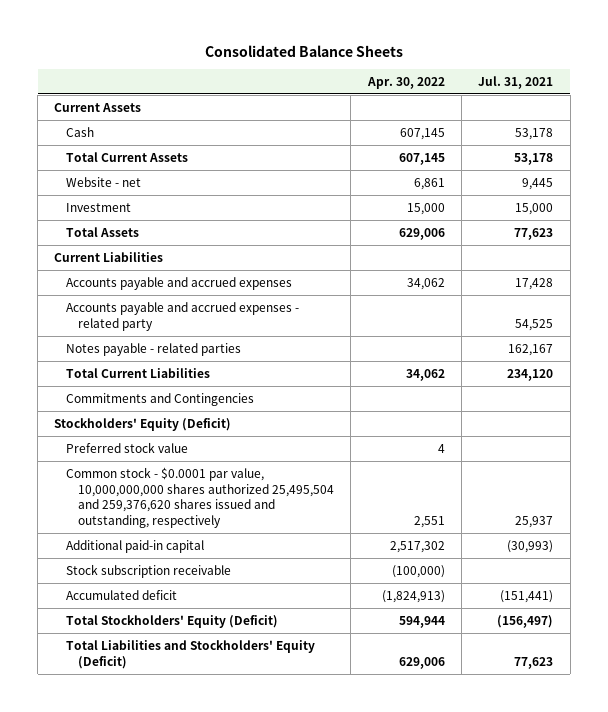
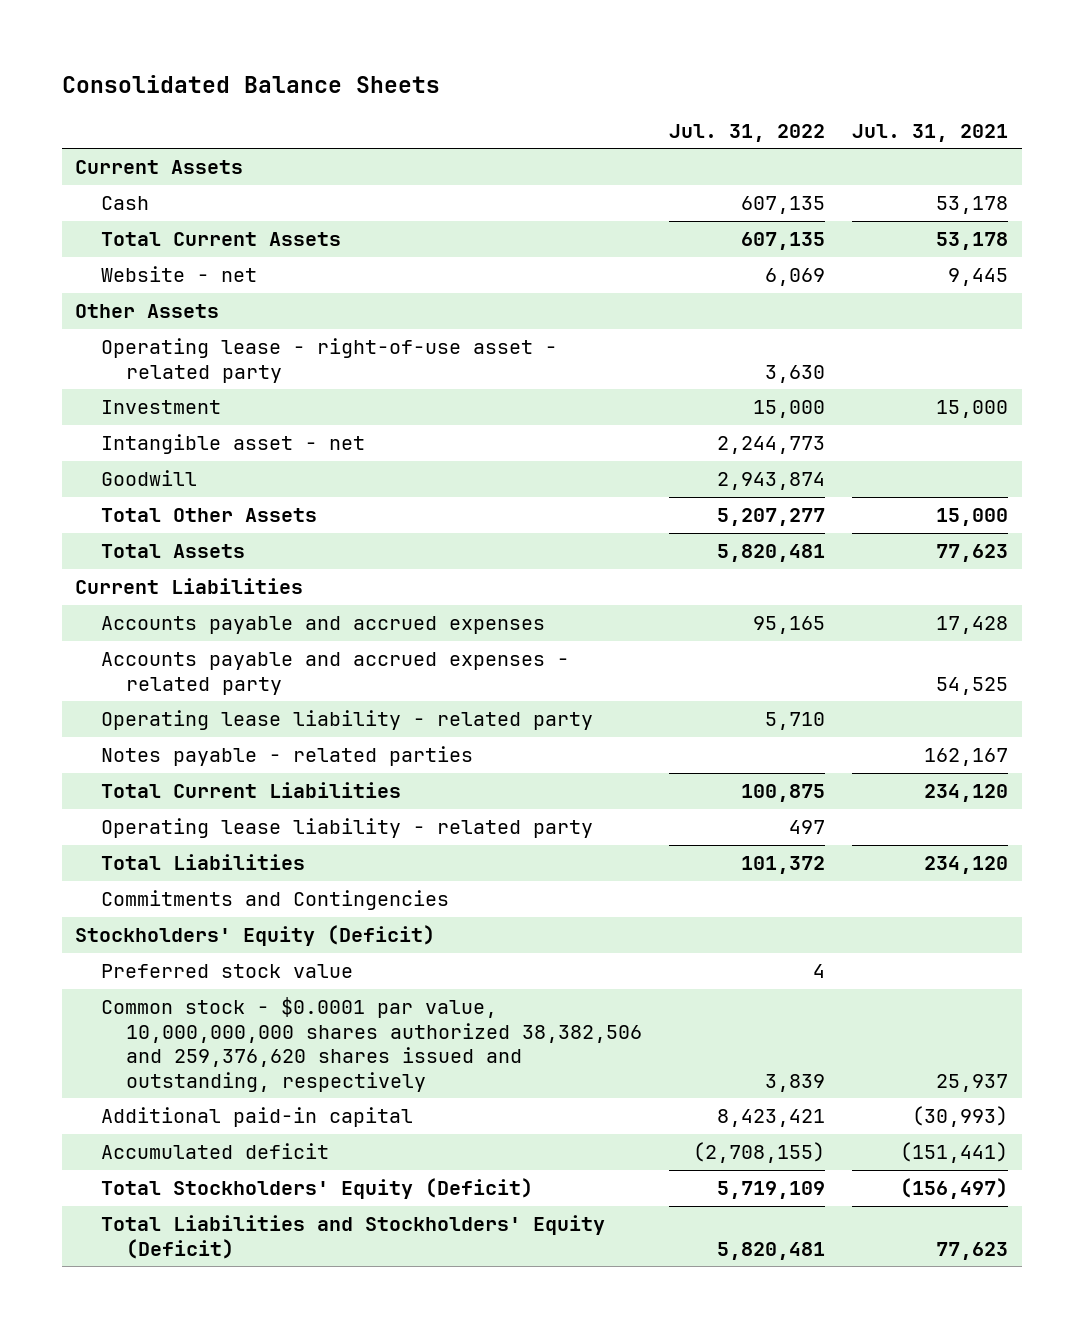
- | Apr. 30, 2022 | Jul. 31, 2021
+ | Jul. 31, 2022 | Jul. 31, 2021
+ Other Assets
+ Operating lease - right-of-use asset - related party | 3,630 |
+ Intangible asset - net | 2,244,773 |
+ Goodwill | 2,943,874 |
+ Total Other Assets | 5,207,277 | 15,000
+ Operating lease liability - related party | 5,710 |
+ Operating lease liability - related party | 497 |
+ Total Liabilities | 101,372 | 234,120
- Common stock - $0.0001 par value, 10,000,000,000 shares authorized 25,495,504 and 259,376,620 shares issued and outstanding, respectively | 2,551 | 25,937
+ Common stock - $0.0001 par value, 10,000,000,000 shares authorized 38,382,506 and 259,376,620 shares issued and outstanding, respectively | 3,839 | 25,937
- Stock subscription receivable | (100,000) |

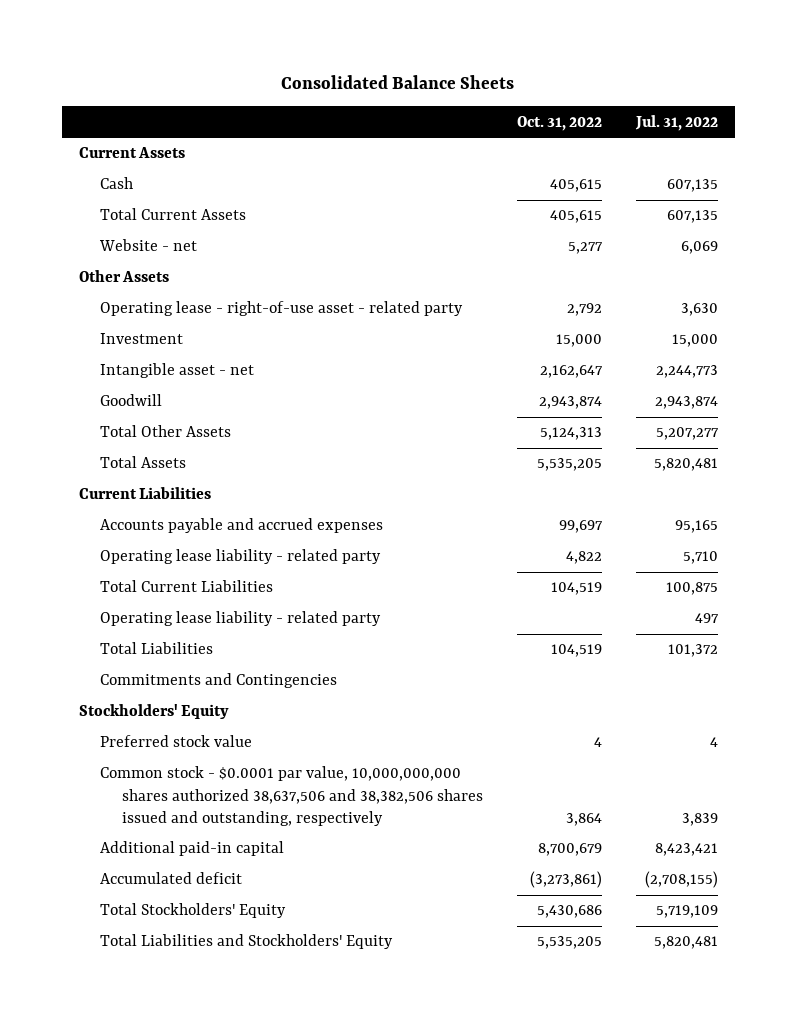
- | Jul. 31, 2022 | Jul. 31, 2021
+ | Oct. 31, 2022 | Jul. 31, 2022
- Accounts payable and accrued expenses - related party | | 54,525
- Notes payable - related parties | | 162,167
- Stockholders' Equity (Deficit)
+ Stockholders' Equity
- Common stock - $0.0001 par value, 10,000,000,000 shares authorized 38,382,506 and 259,376,620 shares issued and outstanding, respectively | 3,839 | 25,937
+ Common stock - $0.0001 par value, 10,000,000,000 shares authorized 38,637,506 and 38,382,506 shares issued and outstanding, respectively | 3,864 | 3,839
- Total Stockholders' Equity (Deficit) | 5,719,109 | (156,497)
- Total Liabilities and Stockholders' Equity (Deficit) | 5,820,481 | 77,623
+ Total Stockholders' Equity | 5,430,686 | 5,719,109
+ Total Liabilities and Stockholders' Equity | 5,535,205 | 5,820,481

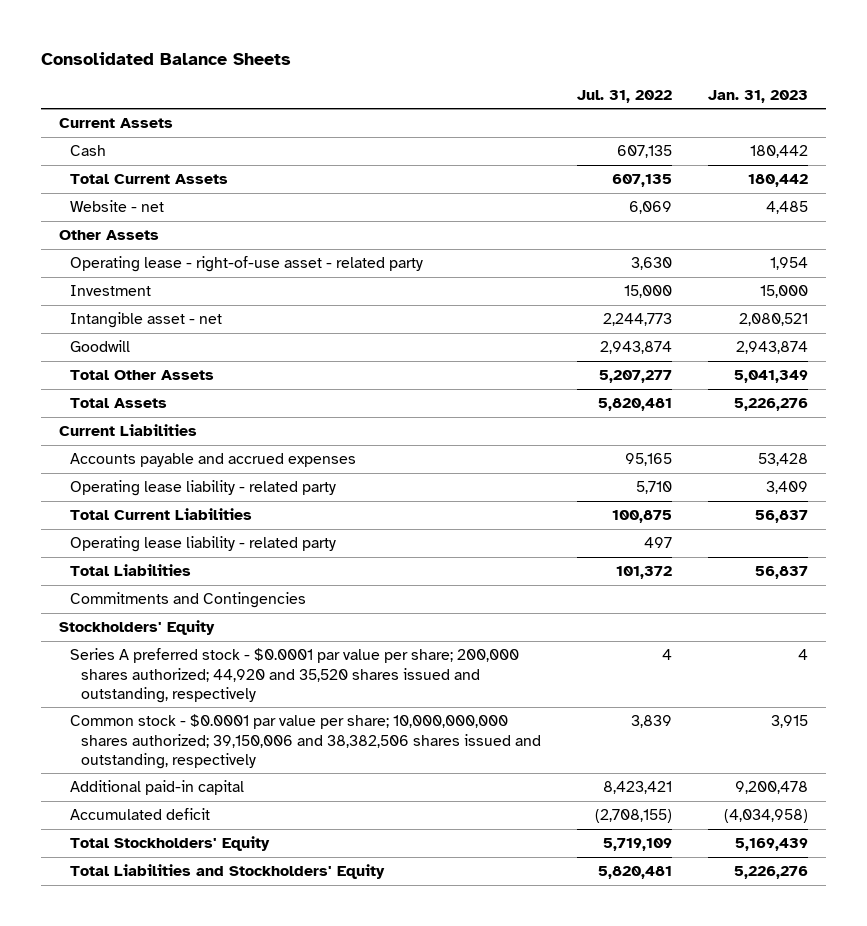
- | Oct. 31, 2022 | Jul. 31, 2022
+ | Jul. 31, 2022 | Jan. 31, 2023
- Preferred stock value | 4 | 4
- Common stock - $0.0001 par value, 10,000,000,000 shares authorized 38,637,506 and 38,382,506 shares issued and outstanding, respectively | 3,864 | 3,839
+ Series A preferred stock - $0.0001 par value per share; 200,000 shares authorized; 44,920 and 35,520 shares issued and outstanding, respectively | 4 | 4
+ Common stock - $0.0001 par value per share; 10,000,000,000 shares authorized; 39,150,006 and 38,382,506 shares issued and outstanding, respectively | 3,839 | 3,915

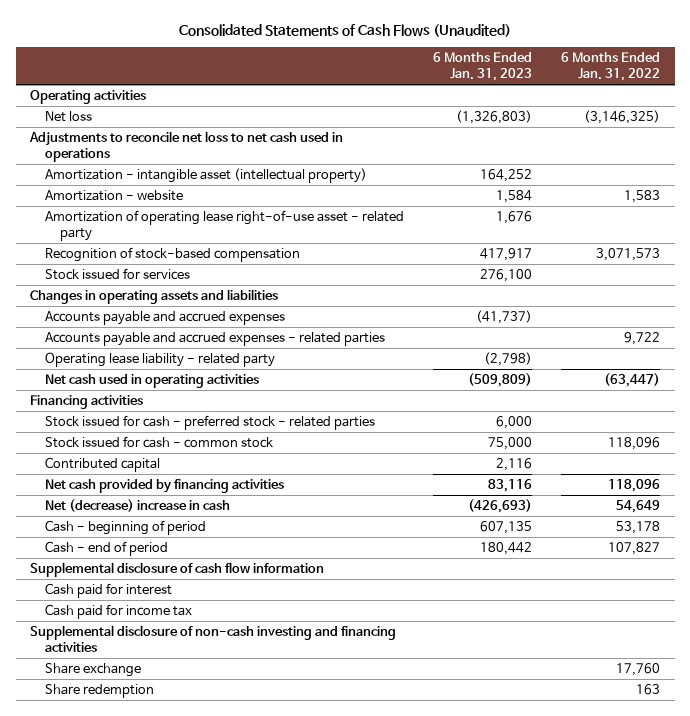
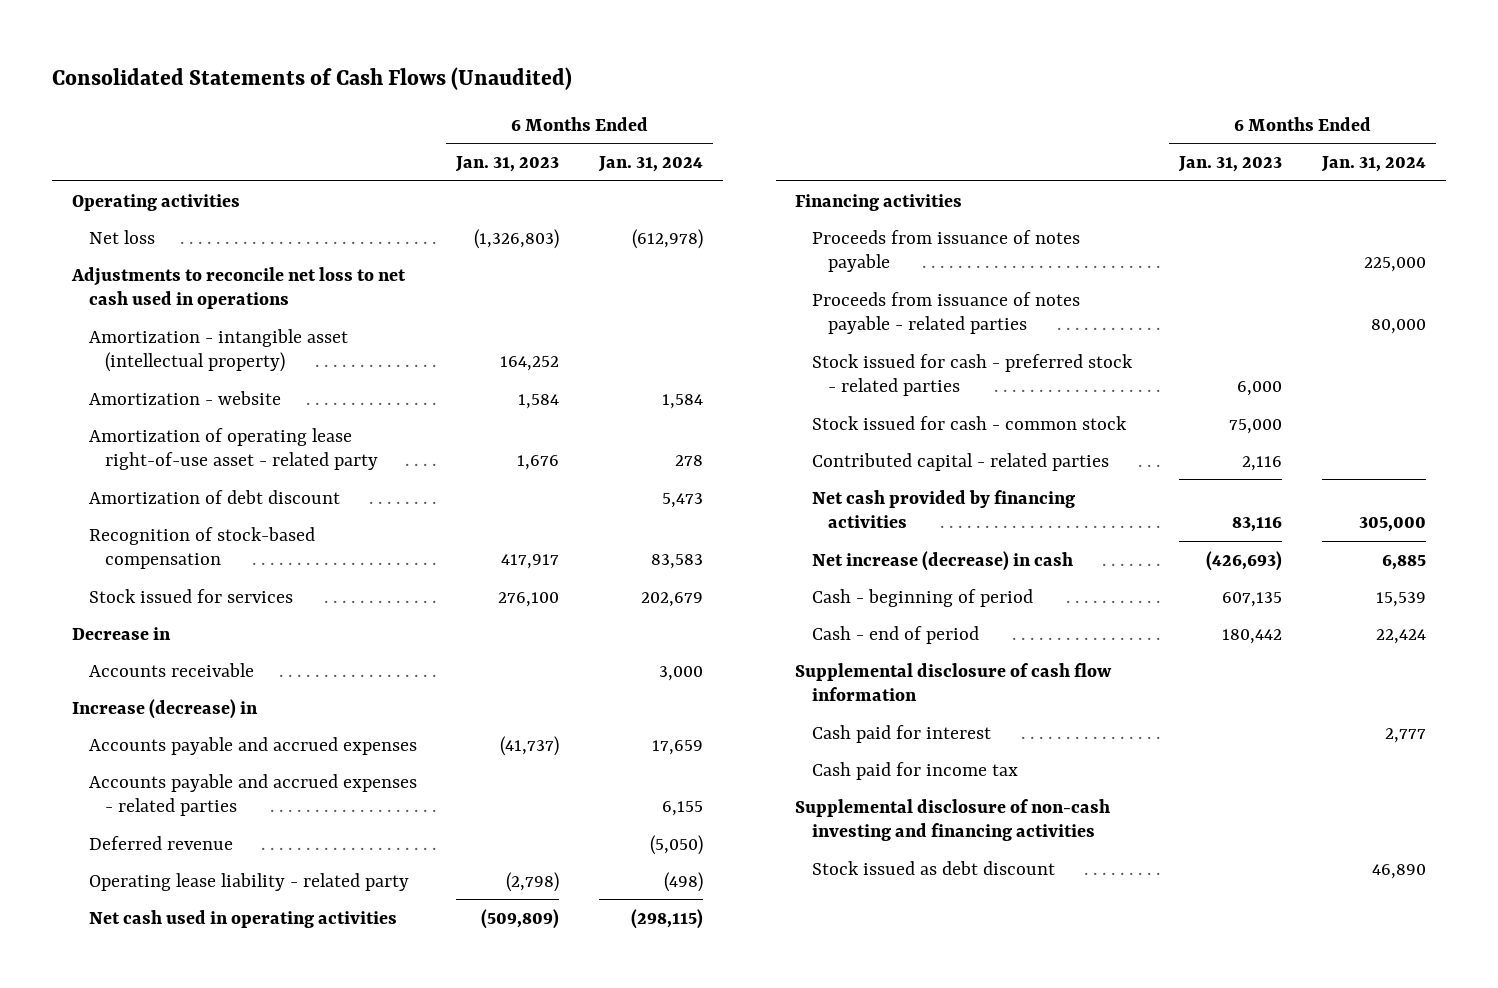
- | 6 Months Ended Jan. 31, 2023 | 6 Months Ended Jan. 31, 2022
+ | 6 Months Ended Jan. 31, 2023 | 6 Months Ended Jan. 31, 2024
+ Amortization of debt discount | | 5,473
- Changes in operating assets and liabilities
+ Decrease in
+ Accounts receivable | | 3,000
+ Increase (decrease) in
+ Deferred revenue | | (5,050)
+ Proceeds from issuance of notes payable | | 225,000
+ Proceeds from issuance of notes payable - related parties | | 80,000
- Contributed capital | 2,116 |
+ Contributed capital - related parties | 2,116 |
- Net (decrease) increase in cash | (426,693) | 54,649
+ Net increase (decrease) in cash | (426,693) | 6,885
- Share exchange | | 17,760
- Share redemption | | 163
+ Stock issued as debt discount | | 46,890

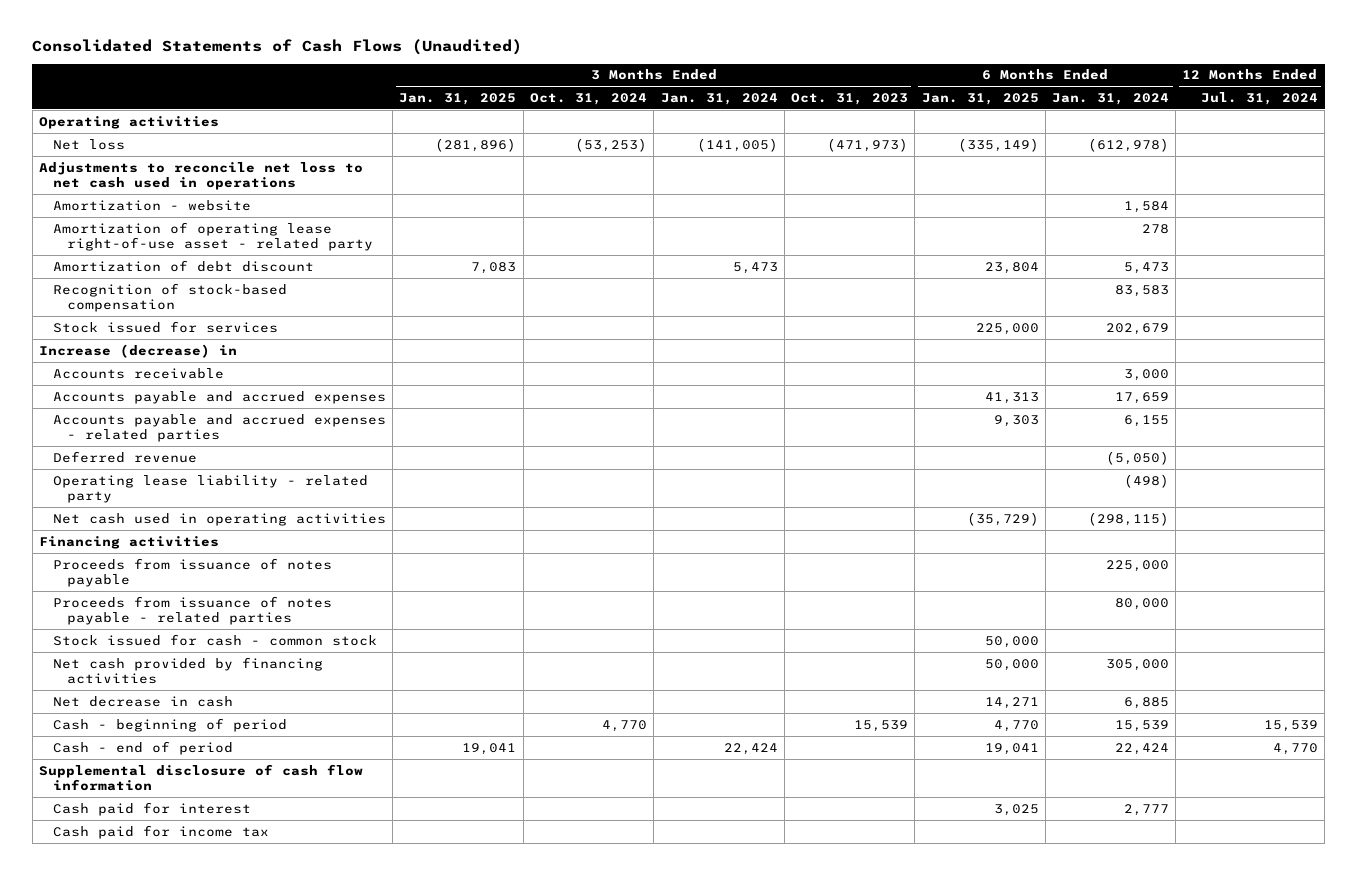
- | 6 Months Ended Jan. 31, 2023 | 6 Months Ended Jan. 31, 2024
+ | 3 Months Ended Jan. 31, 2025 | 3 Months Ended Oct. 31, 2024 | 3 Months Ended Jan. 31, 2024 | 3 Months Ended Oct. 31, 2023 | 6 Months Ended Jan. 31, 2025 | 6 Months Ended Jan. 31, 2024 | 12 Months Ended Jul. 31, 2024
- Amortization - intangible asset (intellectual property) | 164,252 |
- Decrease in
moved down: Accounts receivable | | | | | | 3,000 |
- Stock issued for cash - preferred stock - related parties | 6,000 |
- Contributed capital - related parties | 2,116 |
- Net increase (decrease) in cash | (426,693) | 6,885
+ Net decrease in cash | | | | | 14,271 | 6,885 |
- Supplemental disclosure of non-cash investing and financing activities
- Stock issued as debt discount | | 46,890

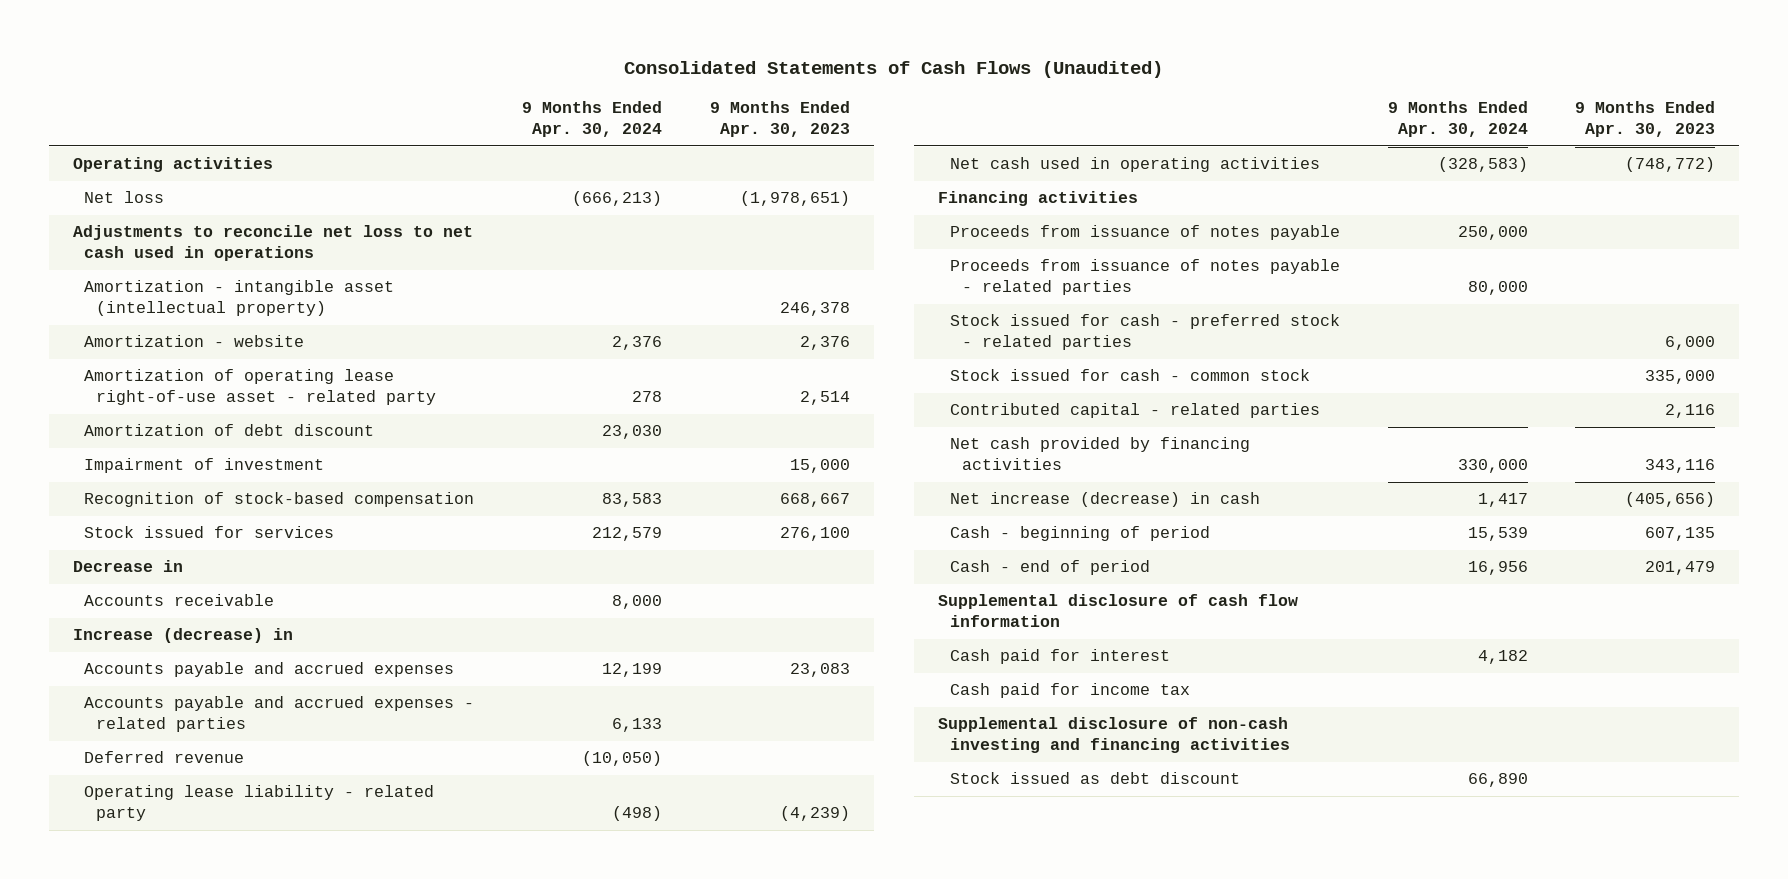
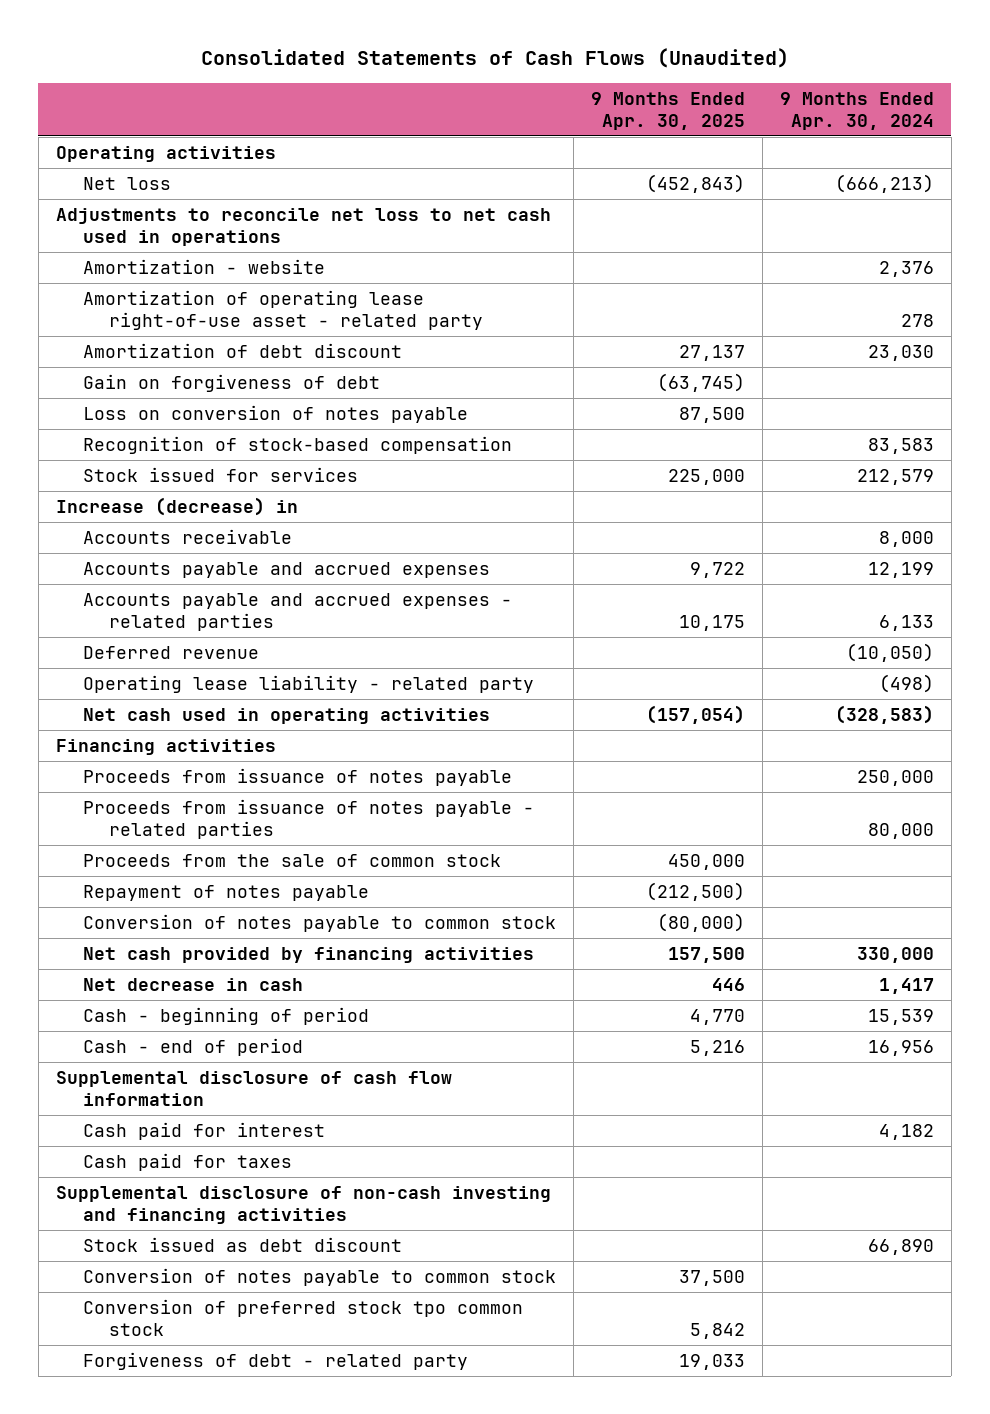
- | 9 Months Ended Apr. 30, 2024 | 9 Months Ended Apr. 30, 2023
+ | 9 Months Ended Apr. 30, 2025 | 9 Months Ended Apr. 30, 2024
- Amortization - intangible asset (intellectual property) | | 246,378
- Impairment of investment | | 15,000
+ Gain on forgiveness of debt | (63,745) |
+ Loss on conversion of notes payable | 87,500 |
- Decrease in
moved down: Accounts receivable | | 8,000
- Stock issued for cash - preferred stock - related parties | | 6,000
- Stock issued for cash - common stock | | 335,000
- Contributed capital - related parties | | 2,116
+ Proceeds from the sale of common stock | 450,000 |
+ Repayment of notes payable | (212,500) |
+ Conversion of notes payable to common stock | (80,000) |
- Net increase (decrease) in cash | 1,417 | (405,656)
+ Net decrease in cash | 446 | 1,417
- Cash paid for income tax
+ Cash paid for taxes
+ Conversion of notes payable to common stock | 37,500 |
+ Conversion of preferred stock tpo common stock | 5,842 |
+ Forgiveness of debt - related party | 19,033 |

